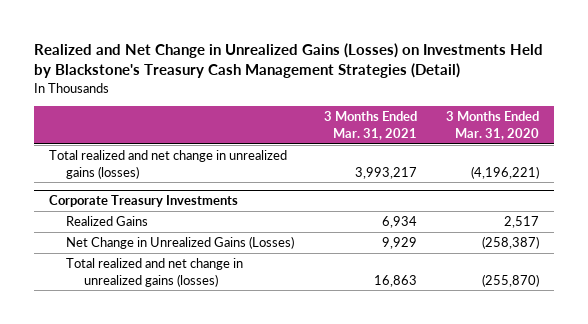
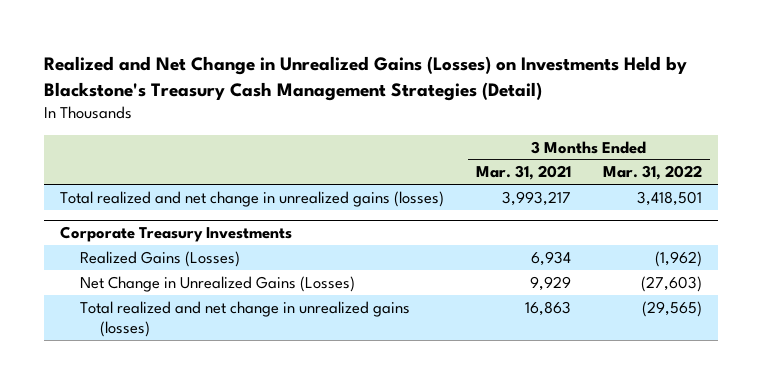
- | 3 Months Ended Mar. 31, 2021 | 3 Months Ended Mar. 31, 2020
+ | 3 Months Ended Mar. 31, 2021 | 3 Months Ended Mar. 31, 2022
@ Corporate Treasury Investments
- Realized Gains | 6,934 | 2,517
+ Realized Gains (Losses) | 6,934 | (1,962)

